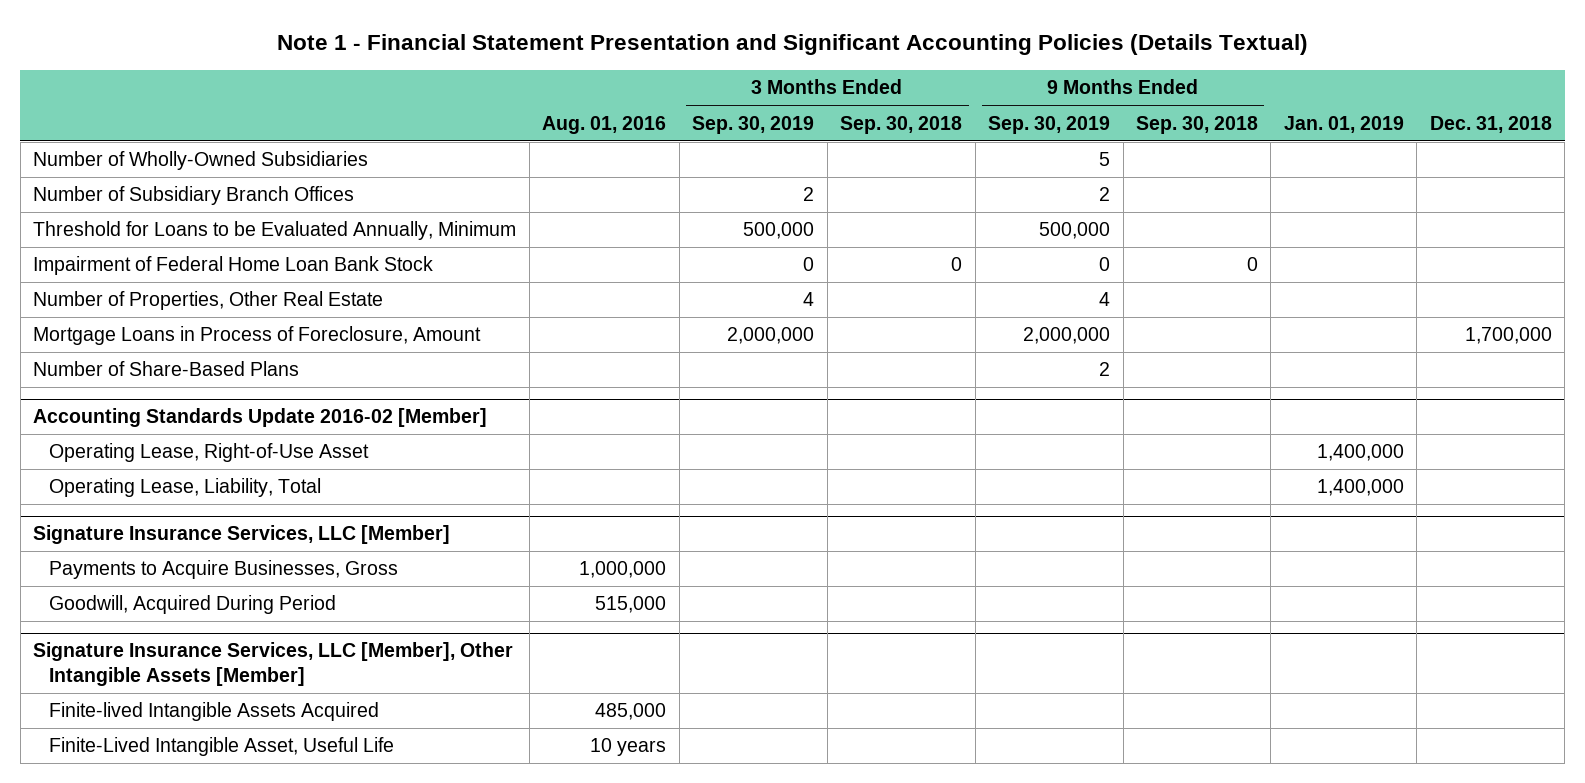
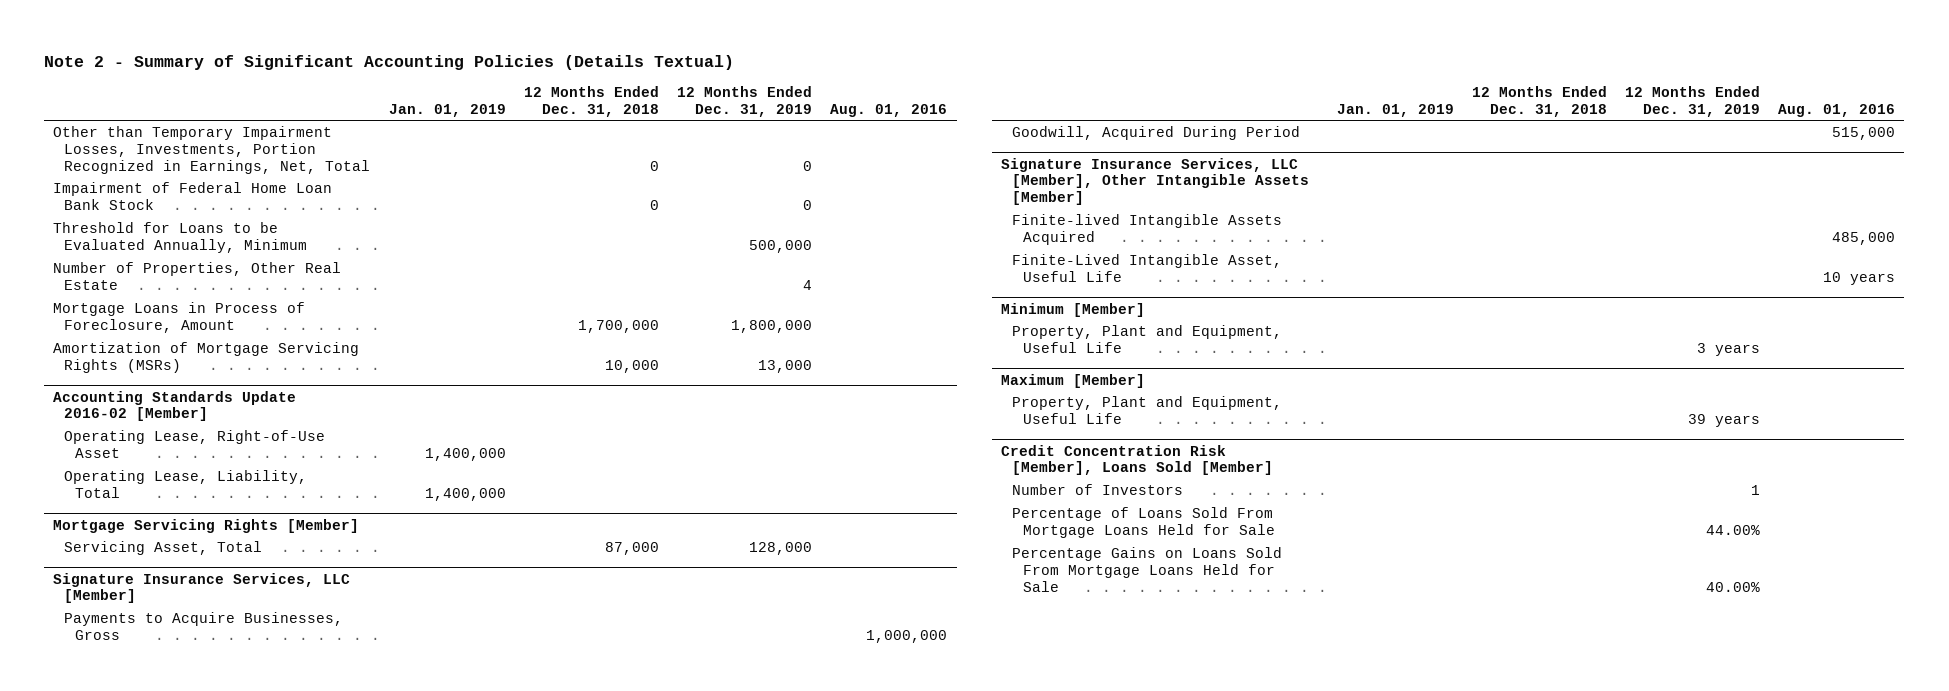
- Note 1 - Financial Statement Presentation and Significant Accounting Policies (Details Textual)
+ Note 2 - Summary of Significant Accounting Policies (Details Textual)
- | Aug. 01, 2016 | 3 Months Ended Sep. 30, 2019 | 3 Months Ended Sep. 30, 2018 | 9 Months Ended Sep. 30, 2019 | 9 Months Ended Sep. 30, 2018 | Jan. 01, 2019 | Dec. 31, 2018
+ | Jan. 01, 2019 | 12 Months Ended Dec. 31, 2018 | 12 Months Ended Dec. 31, 2019 | Aug. 01, 2016
- Number of Wholly-Owned Subsidiaries | | | | 5 | | |
- Number of Subsidiary Branch Offices | | 2 | | 2 | | |
+ Other than Temporary Impairment Losses, Investments, Portion Recognized in Earnings, Net, Total | | 0 | 0 |
moved down: Threshold for Loans to be Evaluated Annually, Minimum | | | 500,000 |
- Number of Share-Based Plans | | | | 2 | | |
+ Amortization of Mortgage Servicing Rights (MSRs) | | 10,000 | 13,000 |
+ Mortgage Servicing Rights [Member]
+ Servicing Asset, Total | | 87,000 | 128,000 |
+ Minimum [Member]
+ Property, Plant and Equipment, Useful Life | | | 3 years |
+ Maximum [Member]
+ Property, Plant and Equipment, Useful Life | | | 39 years |
+ Credit Concentration Risk [Member], Loans Sold [Member]
+ Number of Investors | | | 1 |
+ Percentage of Loans Sold From Mortgage Loans Held for Sale | | | 44.00% |
+ Percentage Gains on Loans Sold From Mortgage Loans Held for Sale | | | 40.00% |

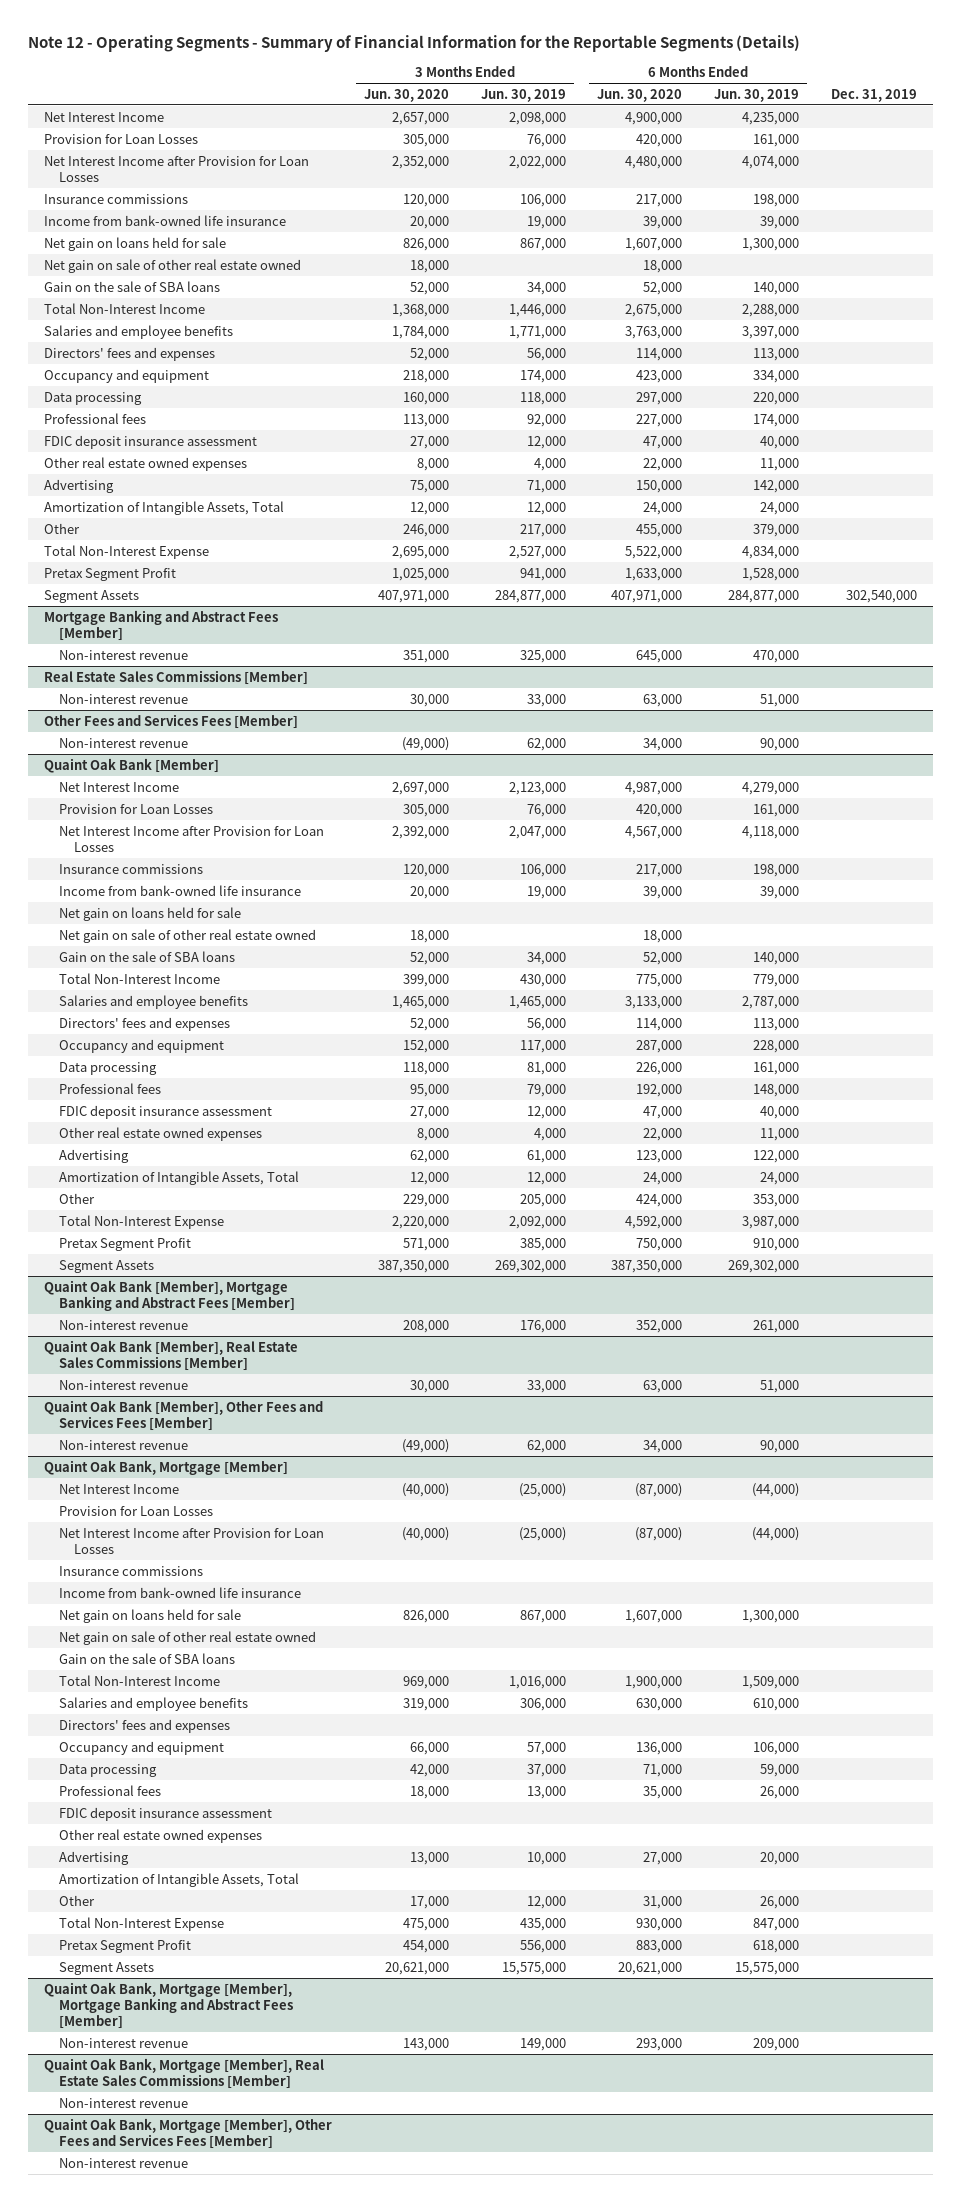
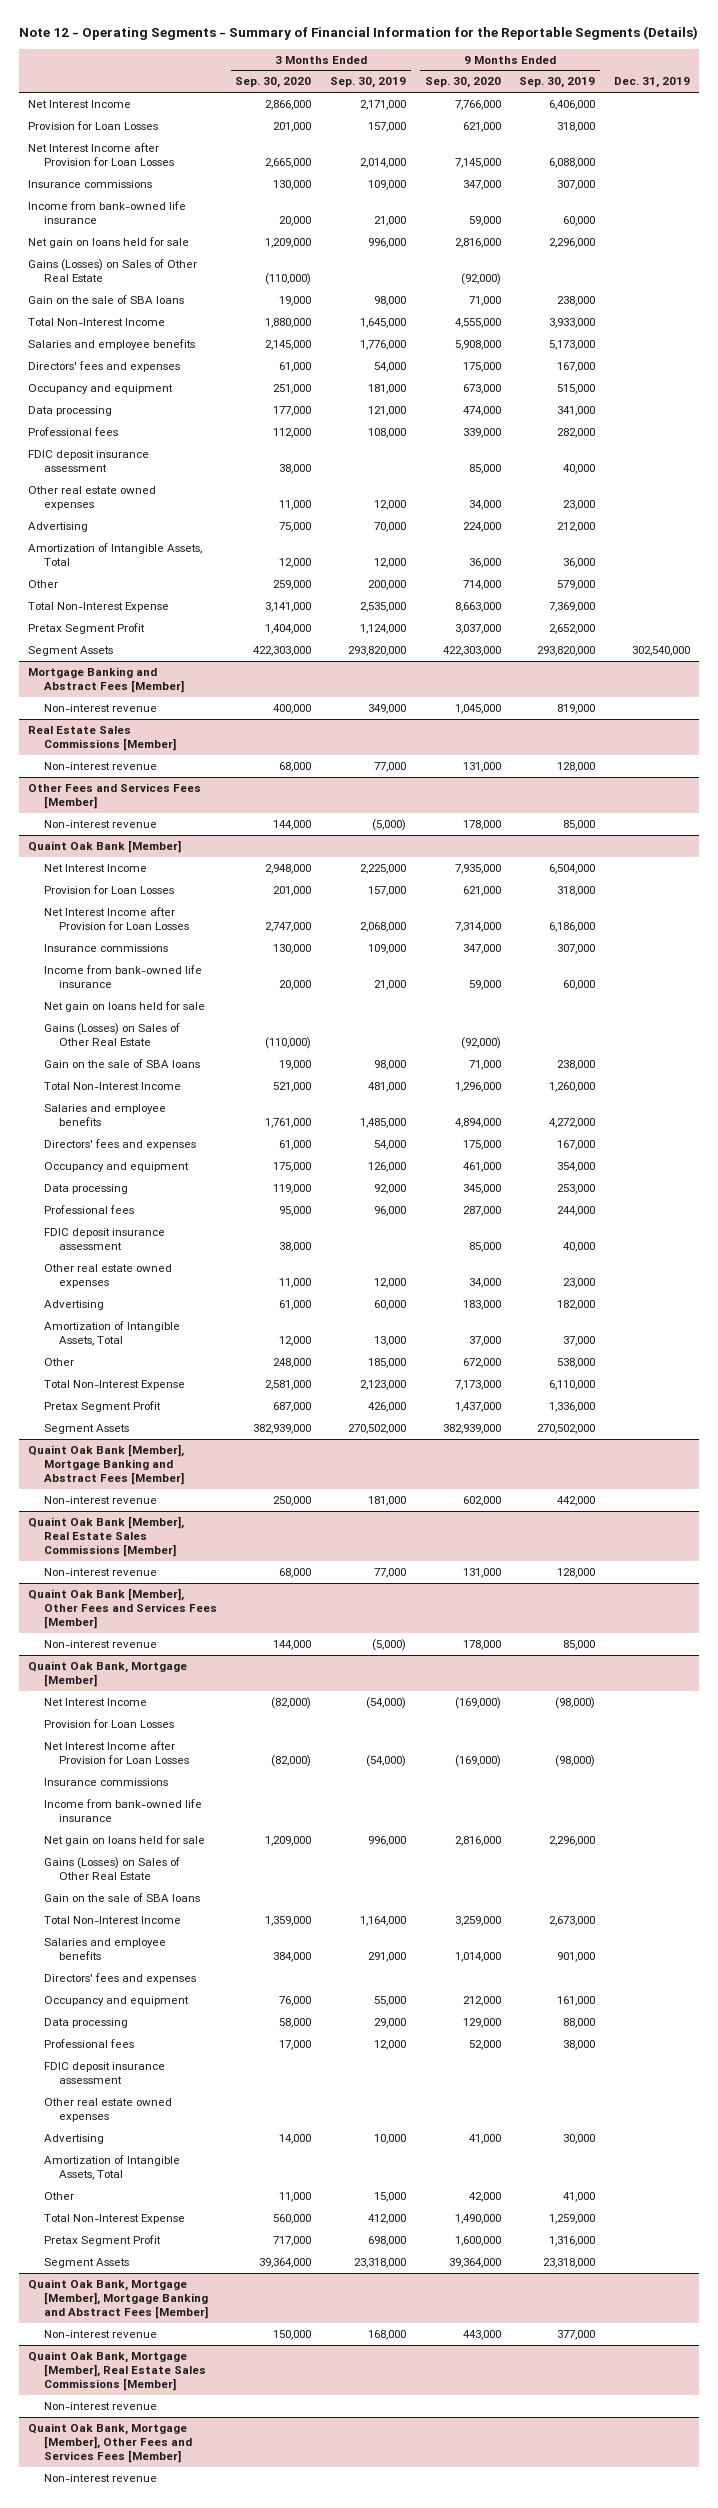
- | 3 Months Ended Jun. 30, 2020 | 3 Months Ended Jun. 30, 2019 | 6 Months Ended Jun. 30, 2020 | 6 Months Ended Jun. 30, 2019 | Dec. 31, 2019
+ | 3 Months Ended Sep. 30, 2020 | 3 Months Ended Sep. 30, 2019 | 9 Months Ended Sep. 30, 2020 | 9 Months Ended Sep. 30, 2019 | Dec. 31, 2019
- Net gain on sale of other real estate owned | 18,000 | | 18,000 | |
+ Gains (Losses) on Sales of Other Real Estate | (110,000) | | (92,000) | |
@ Quaint Oak Bank [Member]
- Net gain on sale of other real estate owned | 18,000 | | 18,000 | |
+ Gains (Losses) on Sales of Other Real Estate | (110,000) | | (92,000) | |
@ Quaint Oak Bank, Mortgage [Member]
- Net gain on sale of other real estate owned
+ Gains (Losses) on Sales of Other Real Estate

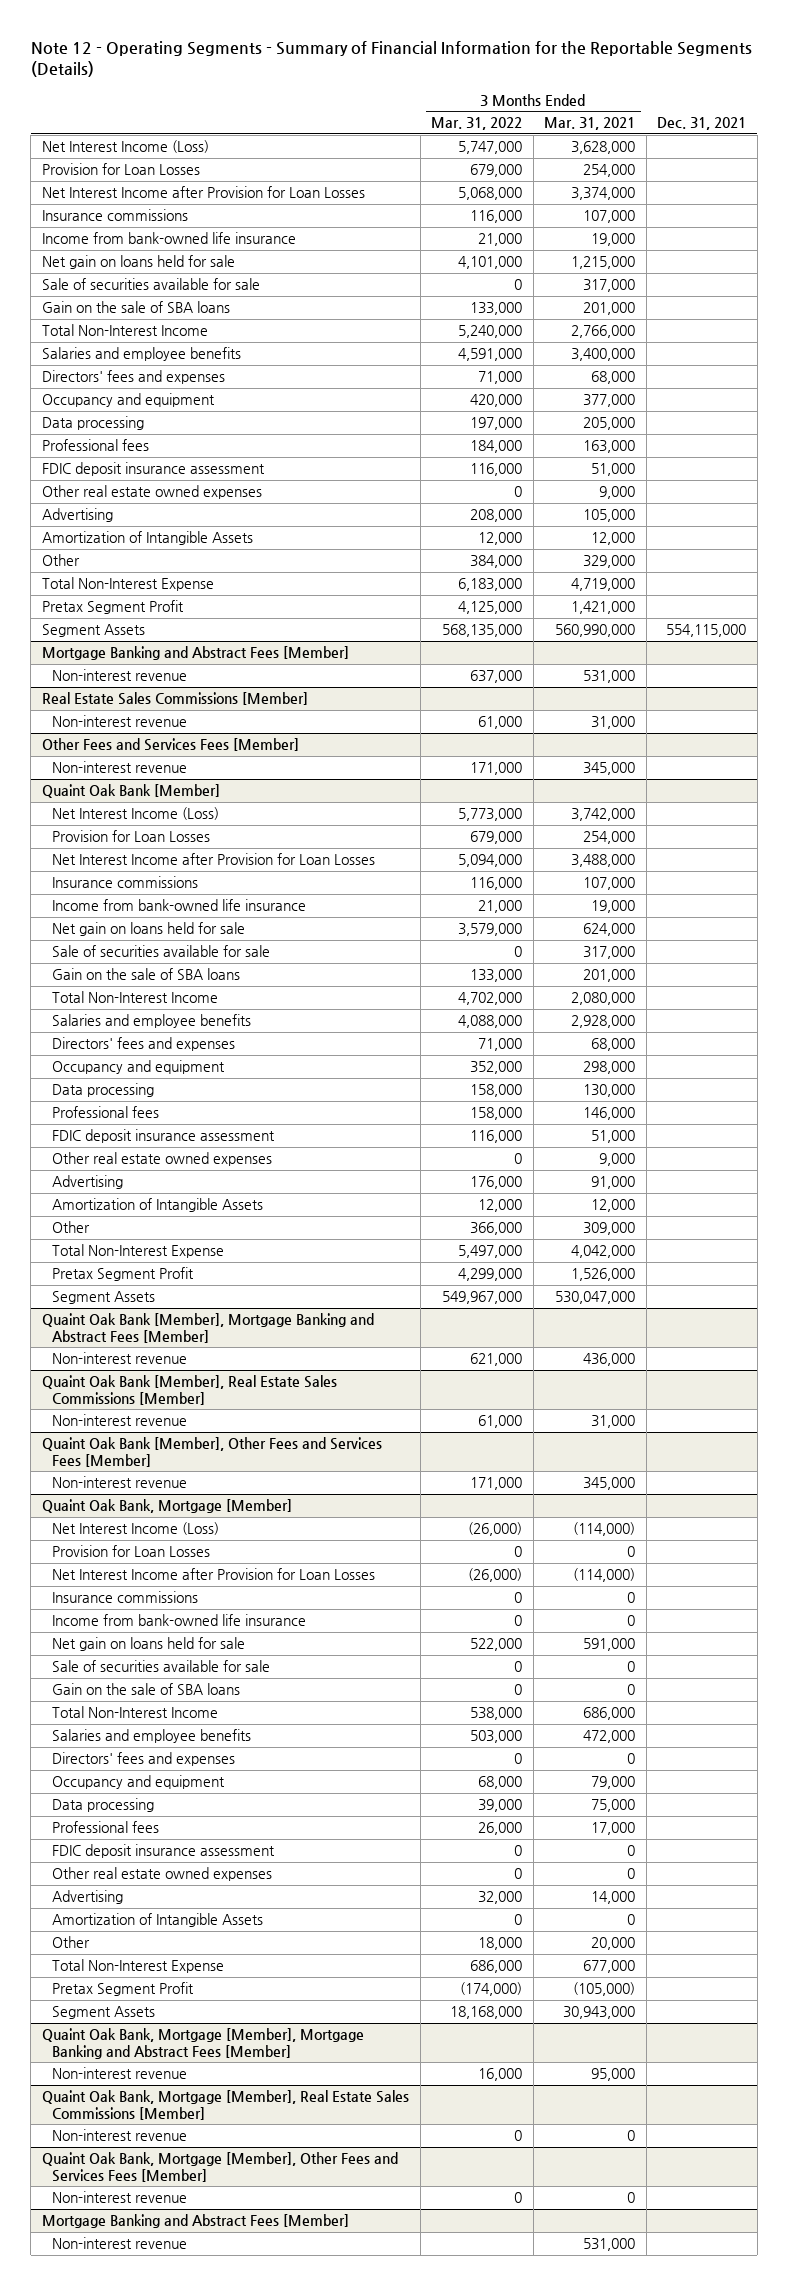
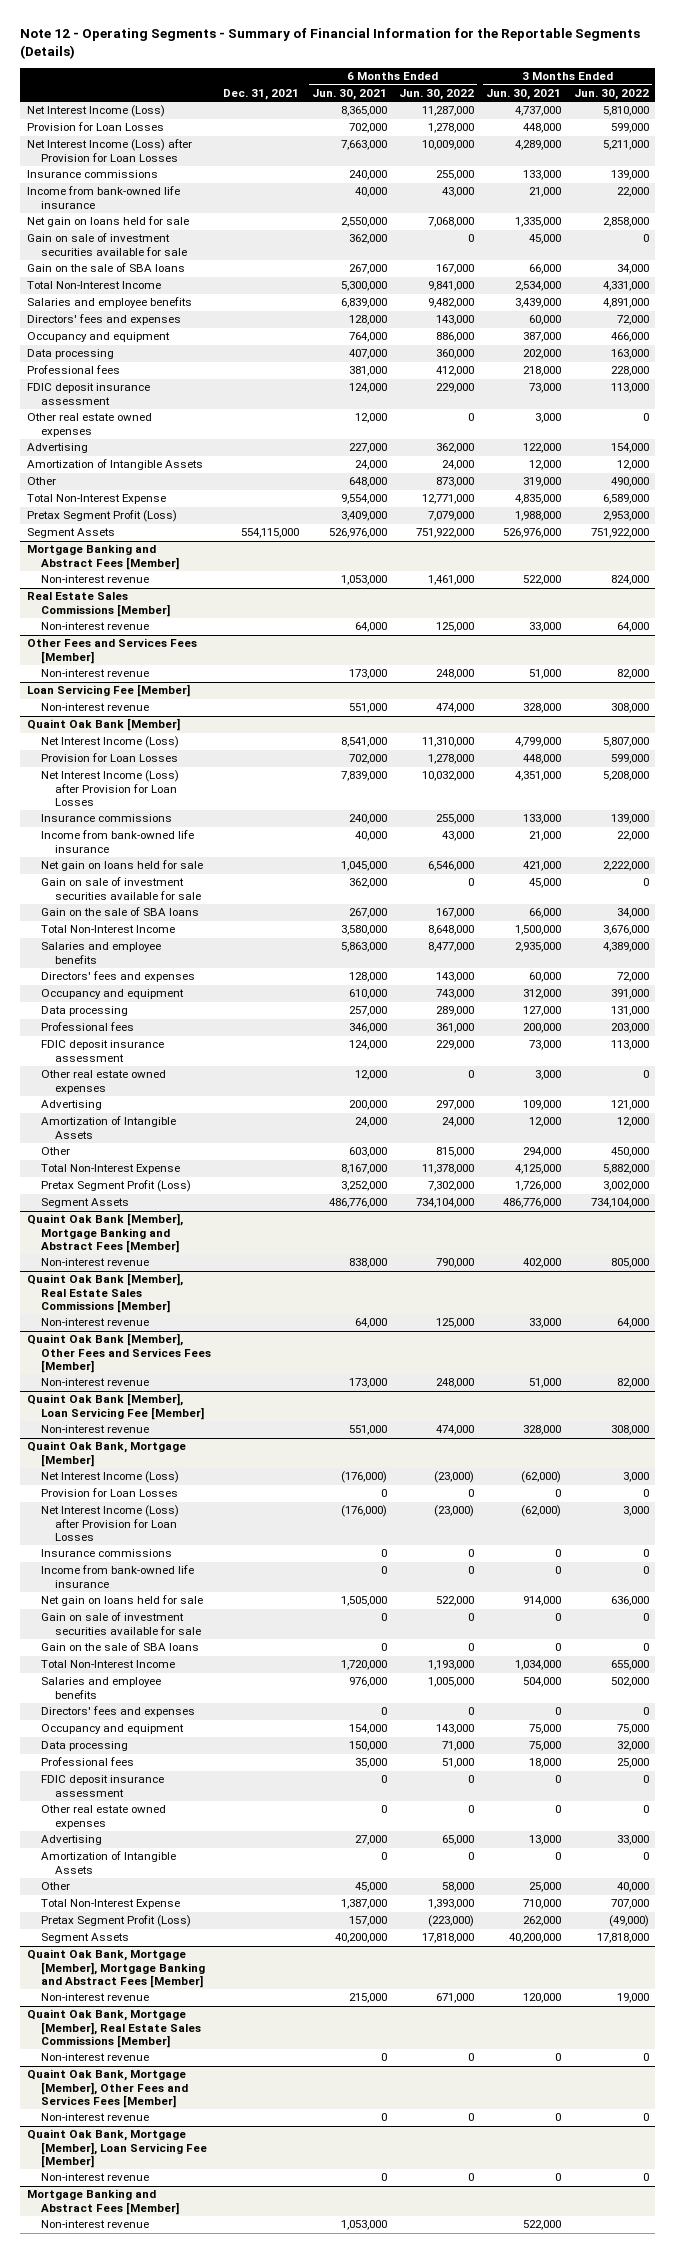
- | 3 Months Ended Mar. 31, 2022 | 3 Months Ended Mar. 31, 2021 | Dec. 31, 2021
+ | Dec. 31, 2021 | 6 Months Ended Jun. 30, 2021 | 6 Months Ended Jun. 30, 2022 | 3 Months Ended Jun. 30, 2021 | 3 Months Ended Jun. 30, 2022
- Net Interest Income after Provision for Loan Losses | 5,068,000 | 3,374,000 |
+ Net Interest Income (Loss) after Provision for Loan Losses | | 7,663,000 | 10,009,000 | 4,289,000 | 5,211,000
- Sale of securities available for sale | 0 | 317,000 |
+ Gain on sale of investment securities available for sale | | 362,000 | 0 | 45,000 | 0
- Pretax Segment Profit | 4,125,000 | 1,421,000 |
+ Pretax Segment Profit (Loss) | | 3,409,000 | 7,079,000 | 1,988,000 | 2,953,000
+ Loan Servicing Fee [Member]
+ Non-interest revenue | | 551,000 | 474,000 | 328,000 | 308,000
@ Quaint Oak Bank [Member]
- Net Interest Income after Provision for Loan Losses | 5,094,000 | 3,488,000 |
+ Net Interest Income (Loss) after Provision for Loan Losses | | 7,839,000 | 10,032,000 | 4,351,000 | 5,208,000
- Sale of securities available for sale | 0 | 317,000 |
+ Gain on sale of investment securities available for sale | | 362,000 | 0 | 45,000 | 0
- Pretax Segment Profit | 4,299,000 | 1,526,000 |
+ Pretax Segment Profit (Loss) | | 3,252,000 | 7,302,000 | 1,726,000 | 3,002,000
+ Quaint Oak Bank [Member], Loan Servicing Fee [Member]
+ Non-interest revenue | | 551,000 | 474,000 | 328,000 | 308,000
@ Quaint Oak Bank, Mortgage [Member]
- Net Interest Income after Provision for Loan Losses | (26,000) | (114,000) |
+ Net Interest Income (Loss) after Provision for Loan Losses | | (176,000) | (23,000) | (62,000) | 3,000
- Sale of securities available for sale | 0 | 0 |
+ Gain on sale of investment securities available for sale | | 0 | 0 | 0 | 0
- Pretax Segment Profit | (174,000) | (105,000) |
+ Pretax Segment Profit (Loss) | | 157,000 | (223,000) | 262,000 | (49,000)
+ Quaint Oak Bank, Mortgage [Member], Loan Servicing Fee [Member]
+ Non-interest revenue | | 0 | 0 | 0 | 0

